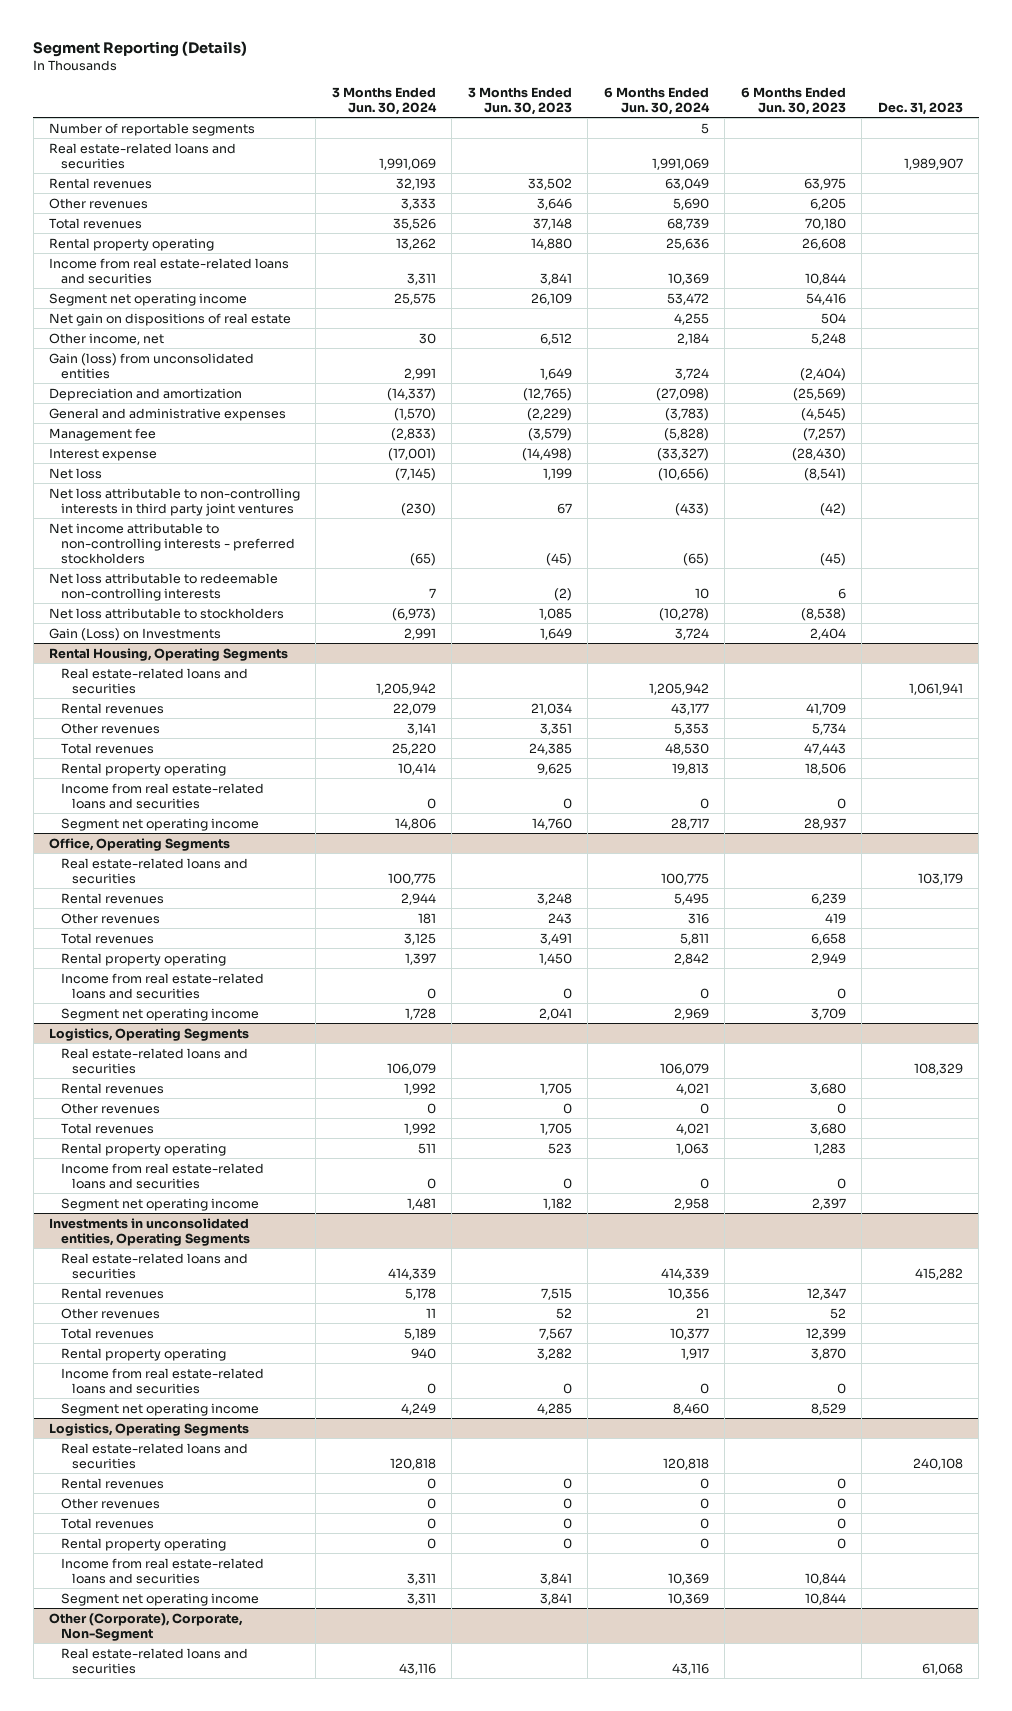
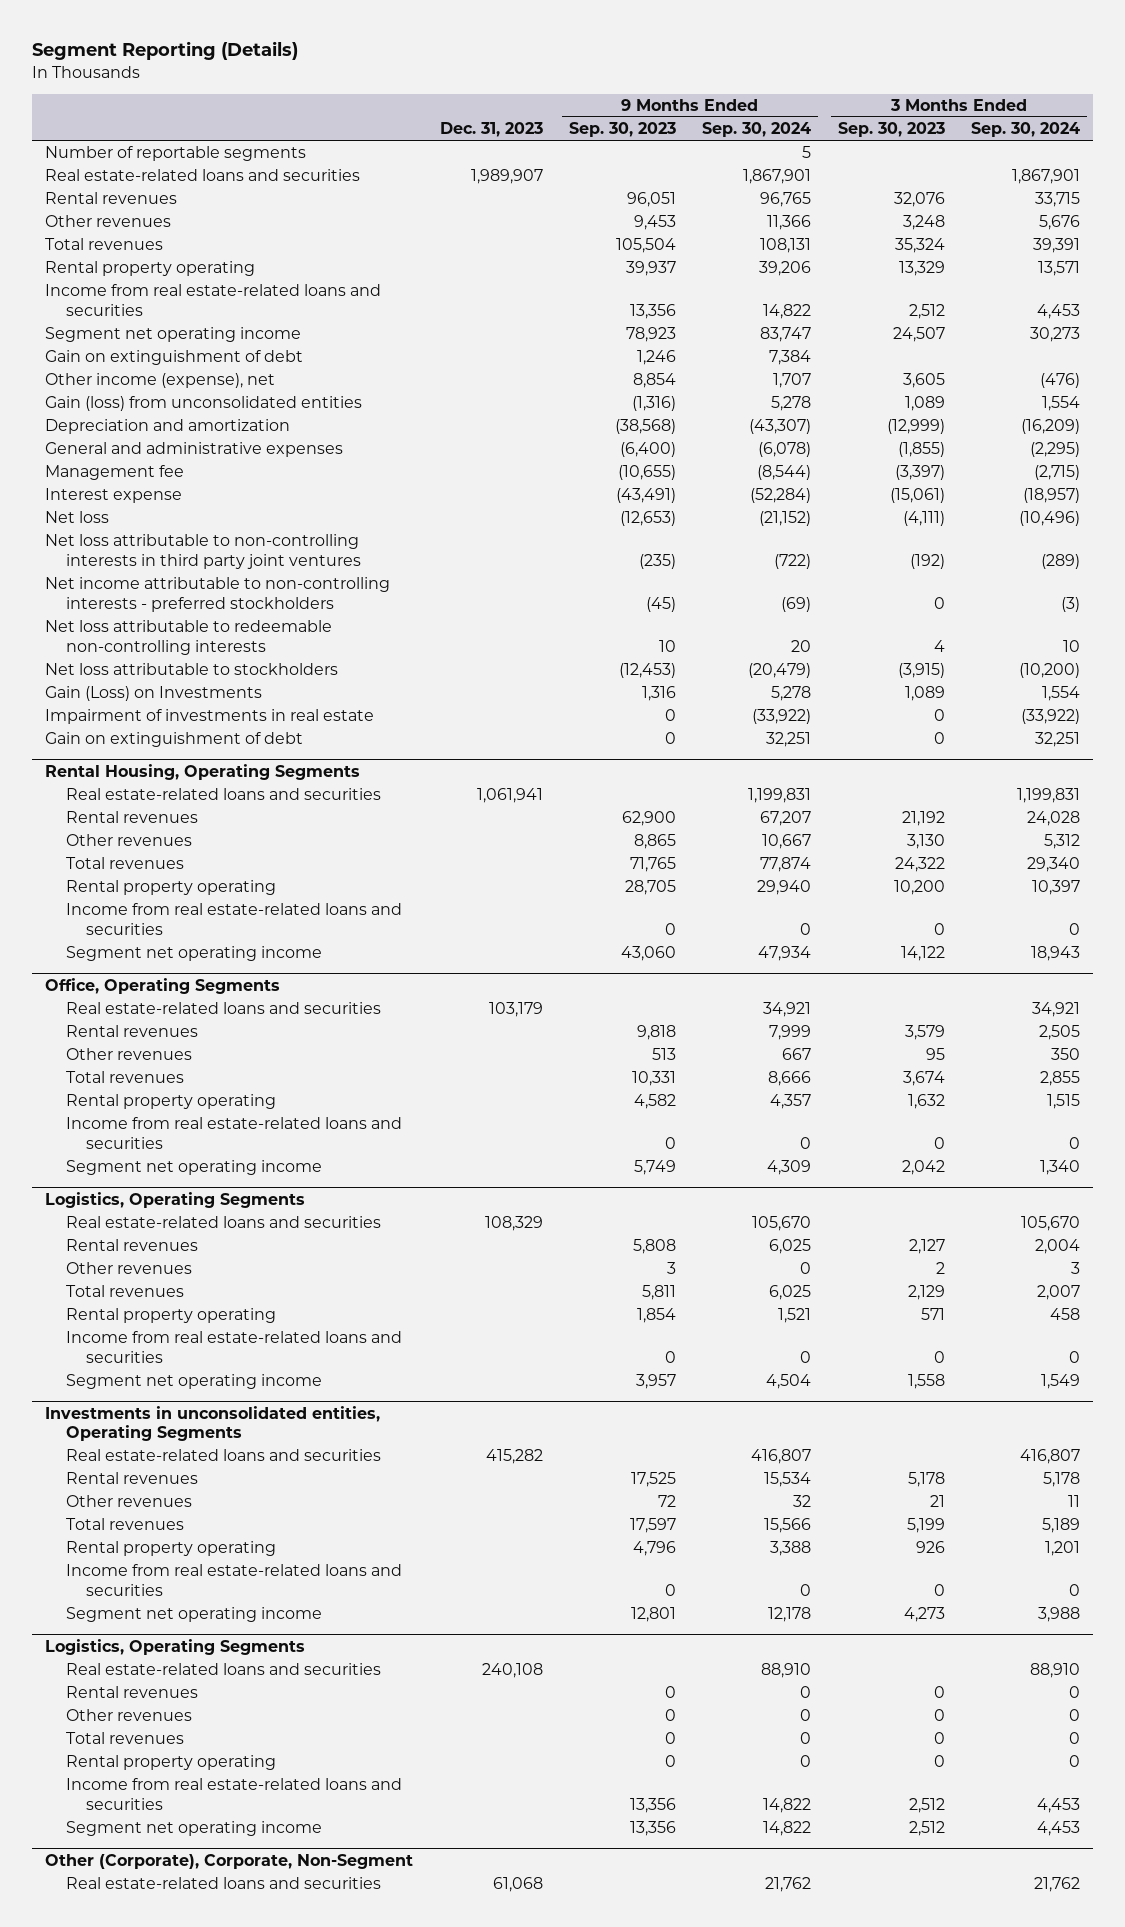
- | 3 Months Ended Jun. 30, 2024 | 3 Months Ended Jun. 30, 2023 | 6 Months Ended Jun. 30, 2024 | 6 Months Ended Jun. 30, 2023 | Dec. 31, 2023
+ | Dec. 31, 2023 | 9 Months Ended Sep. 30, 2023 | 9 Months Ended Sep. 30, 2024 | 3 Months Ended Sep. 30, 2023 | 3 Months Ended Sep. 30, 2024
- Net gain on dispositions of real estate | | | 4,255 | 504 |
- Other income, net | 30 | 6,512 | 2,184 | 5,248 |
+ Gain on extinguishment of debt | | 1,246 | 7,384 | |
+ Other income (expense), net | | 8,854 | 1,707 | 3,605 | (476)
+ Impairment of investments in real estate | | 0 | (33,922) | 0 | (33,922)
+ Gain on extinguishment of debt | | 0 | 32,251 | 0 | 32,251

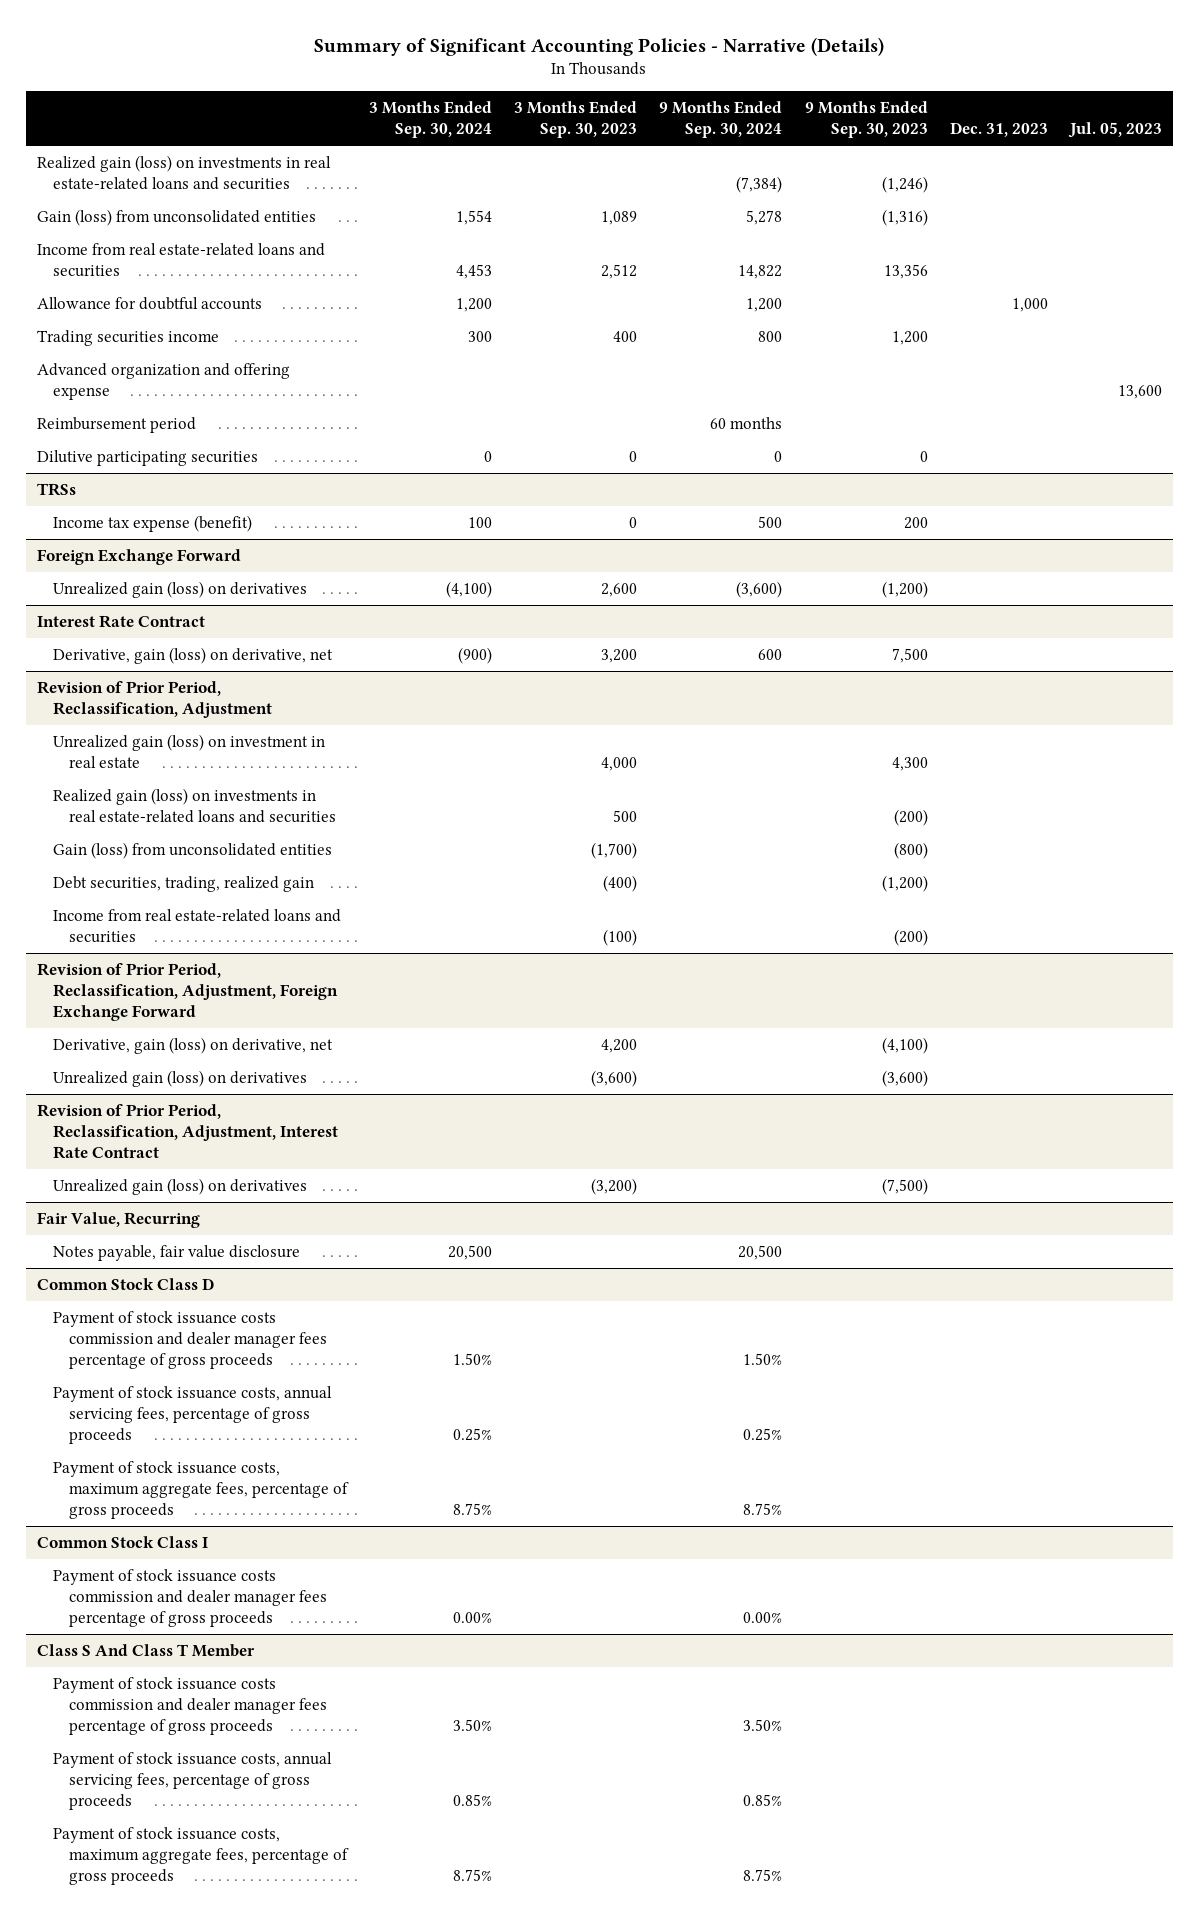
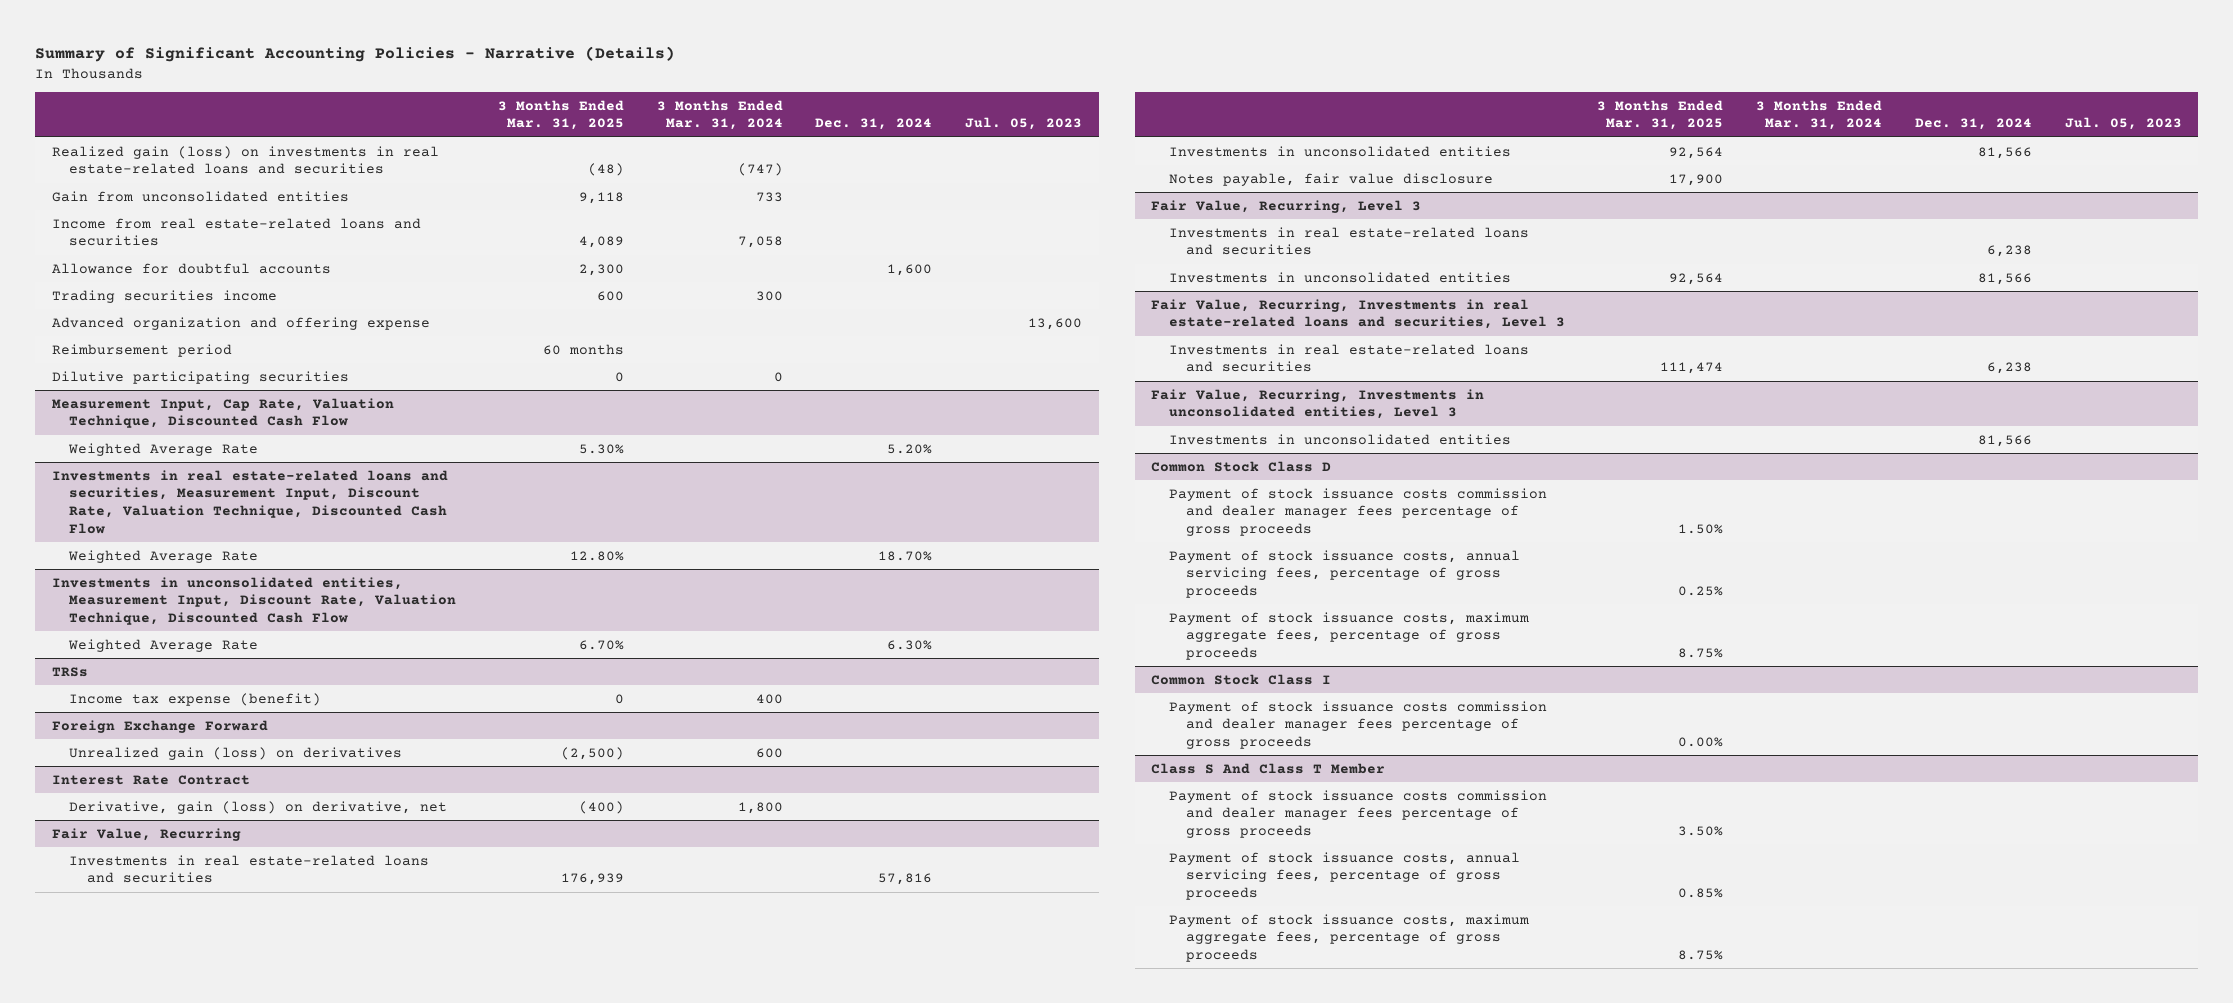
- | 3 Months Ended Sep. 30, 2024 | 3 Months Ended Sep. 30, 2023 | 9 Months Ended Sep. 30, 2024 | 9 Months Ended Sep. 30, 2023 | Dec. 31, 2023 | Jul. 05, 2023
+ | 3 Months Ended Mar. 31, 2025 | 3 Months Ended Mar. 31, 2024 | Dec. 31, 2024 | Jul. 05, 2023
- Gain (loss) from unconsolidated entities | 1,554 | 1,089 | 5,278 | (1,316) | |
+ Gain from unconsolidated entities | 9,118 | 733 | |
+ Measurement Input, Cap Rate, Valuation Technique, Discounted Cash Flow
+ Weighted Average Rate | 5.30% | | 5.20% |
+ Investments in real estate-related loans and securities, Measurement Input, Discount Rate, Valuation Technique, Discounted Cash Flow
+ Weighted Average Rate | 12.80% | | 18.70% |
+ Investments in unconsolidated entities, Measurement Input, Discount Rate, Valuation Technique, Discounted Cash Flow
+ Weighted Average Rate | 6.70% | | 6.30% |
- Revision of Prior Period, Reclassification, Adjustment
- Unrealized gain (loss) on investment in real estate | | 4,000 | | 4,300 | |
- Realized gain (loss) on investments in real estate-related loans and securities | | 500 | | (200) | |
- Gain (loss) from unconsolidated entities | | (1,700) | | (800) | |
- Debt securities, trading, realized gain | | (400) | | (1,200) | |
- Income from real estate-related loans and securities | | (100) | | (200) | |
- Revision of Prior Period, Reclassification, Adjustment, Foreign Exchange Forward
- Derivative, gain (loss) on derivative, net | | 4,200 | | (4,100) | |
- Unrealized gain (loss) on derivatives | | (3,600) | | (3,600) | |
- Revision of Prior Period, Reclassification, Adjustment, Interest Rate Contract
- Unrealized gain (loss) on derivatives | | (3,200) | | (7,500) | |
@ Fair Value, Recurring
+ Investments in real estate-related loans and securities | 176,939 | | 57,816 |
+ Investments in unconsolidated entities | 92,564 | | 81,566 |
+ Fair Value, Recurring, Level 3
+ Investments in real estate-related loans and securities | | | 6,238 |
+ Investments in unconsolidated entities | 92,564 | | 81,566 |
+ Fair Value, Recurring, Investments in real estate-related loans and securities, Level 3
+ Investments in real estate-related loans and securities | 111,474 | | 6,238 |
+ Fair Value, Recurring, Investments in unconsolidated entities, Level 3
+ Investments in unconsolidated entities | | | 81,566 |

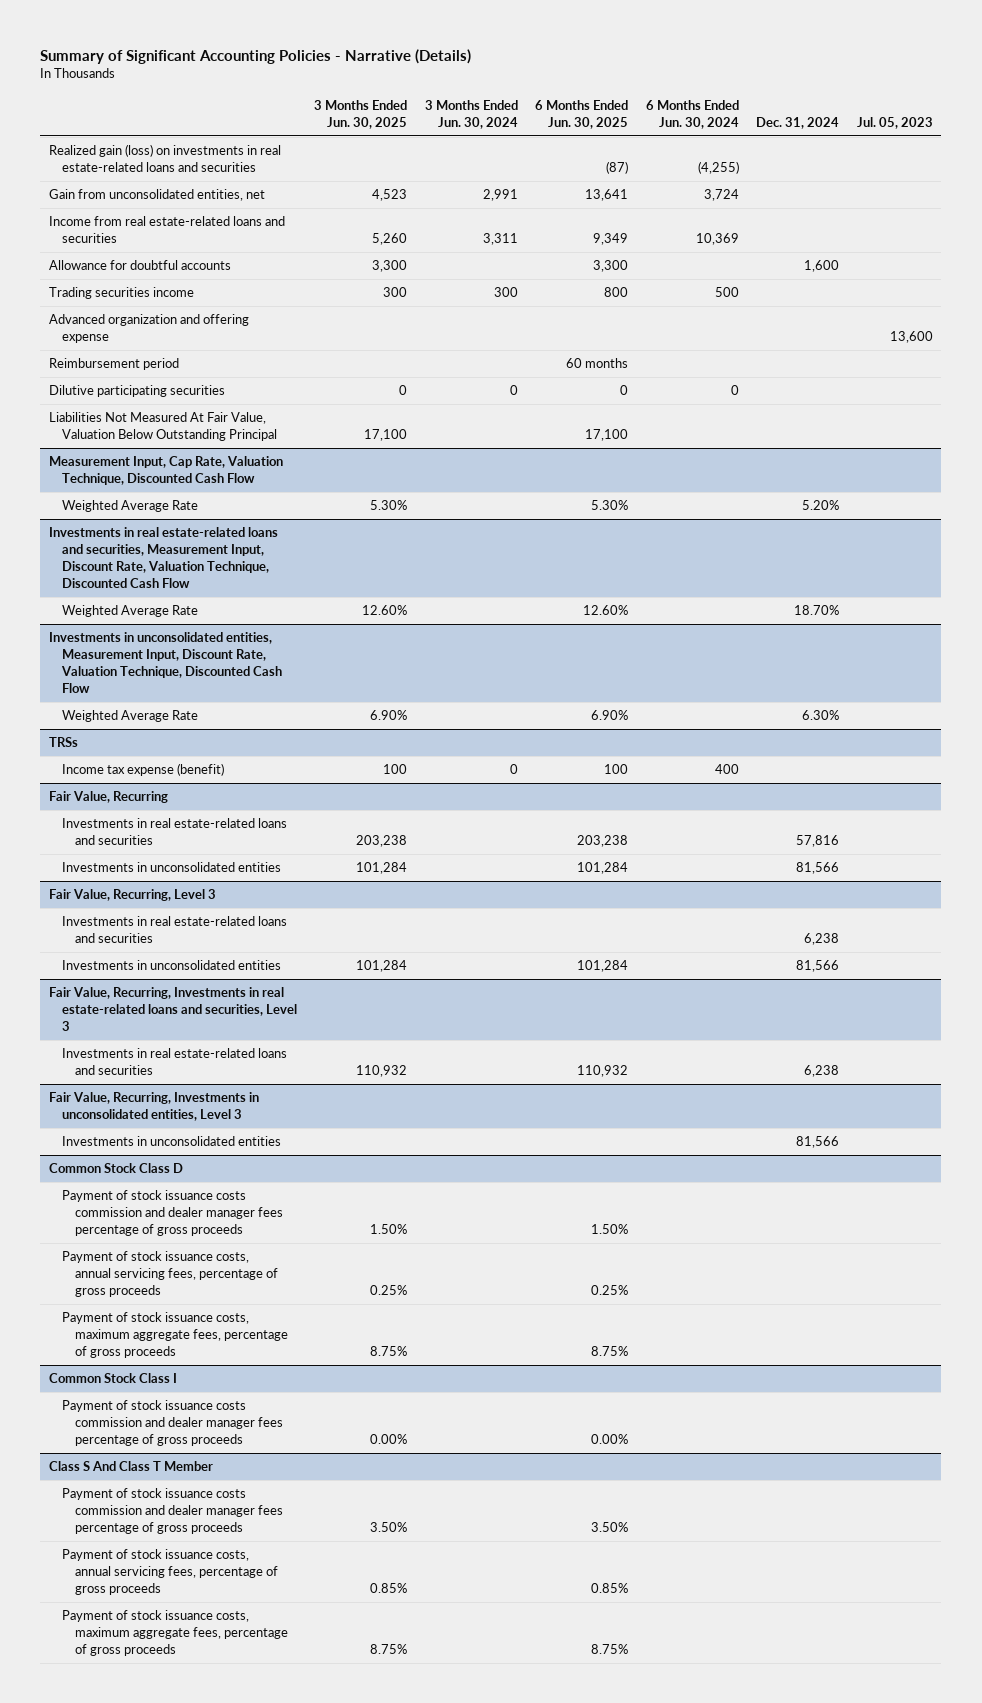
- | 3 Months Ended Mar. 31, 2025 | 3 Months Ended Mar. 31, 2024 | Dec. 31, 2024 | Jul. 05, 2023
+ | 3 Months Ended Jun. 30, 2025 | 3 Months Ended Jun. 30, 2024 | 6 Months Ended Jun. 30, 2025 | 6 Months Ended Jun. 30, 2024 | Dec. 31, 2024 | Jul. 05, 2023
- Gain from unconsolidated entities | 9,118 | 733 | |
+ Gain from unconsolidated entities, net | 4,523 | 2,991 | 13,641 | 3,724 | |
+ Liabilities Not Measured At Fair Value, Valuation Below Outstanding Principal | 17,100 | | 17,100 | | |
- Foreign Exchange Forward
- Unrealized gain (loss) on derivatives | (2,500) | 600 | |
- Interest Rate Contract
- Derivative, gain (loss) on derivative, net | (400) | 1,800 | |
@ Fair Value, Recurring
- Notes payable, fair value disclosure | 17,900 | | |

